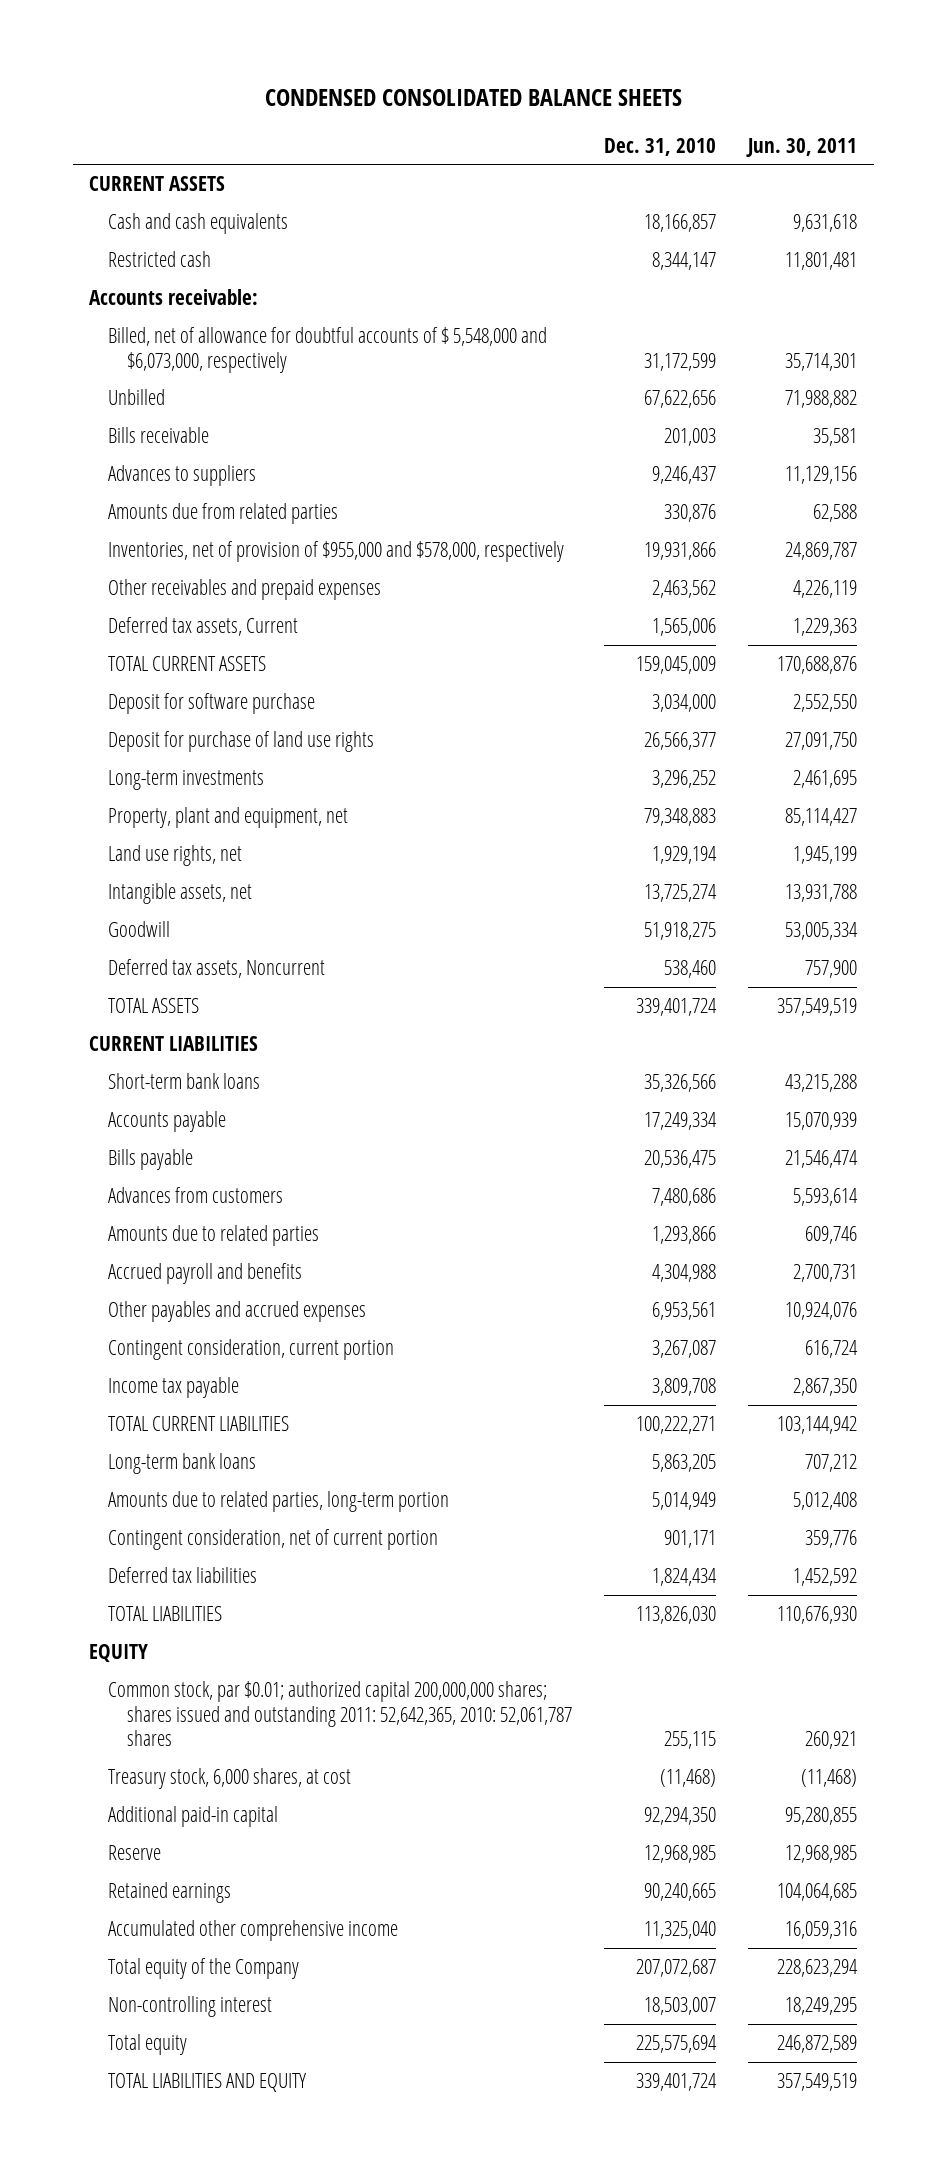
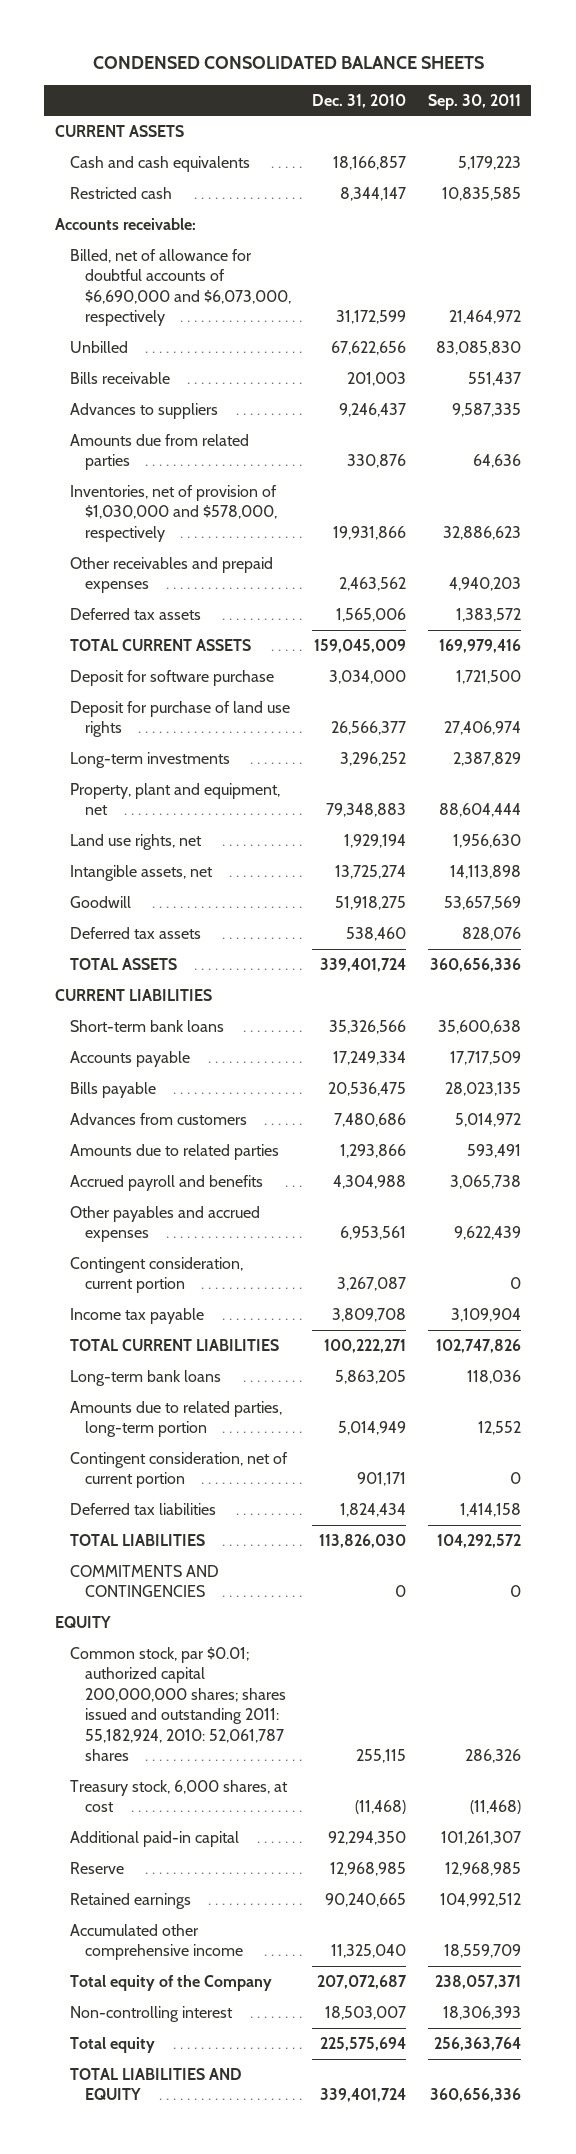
- | Dec. 31, 2010 | Jun. 30, 2011
+ | Dec. 31, 2010 | Sep. 30, 2011
- Billed, net of allowance for doubtful accounts of $ 5,548,000 and $6,073,000, respectively | 31,172,599 | 35,714,301
+ Billed, net of allowance for doubtful accounts of $6,690,000 and $6,073,000, respectively | 31,172,599 | 21,464,972
- Inventories, net of provision of $955,000 and $578,000, respectively | 19,931,866 | 24,869,787
+ Inventories, net of provision of $1,030,000 and $578,000, respectively | 19,931,866 | 32,886,623
- Deferred tax assets, Current | 1,565,006 | 1,229,363
+ Deferred tax assets | 1,565,006 | 1,383,572
- Deferred tax assets, Noncurrent | 538,460 | 757,900
+ Deferred tax assets | 538,460 | 828,076
+ COMMITMENTS AND CONTINGENCIES | 0 | 0
- Common stock, par $0.01; authorized capital 200,000,000 shares; shares issued and outstanding 2011: 52,642,365, 2010: 52,061,787 shares | 255,115 | 260,921
+ Common stock, par $0.01; authorized capital 200,000,000 shares; shares issued and outstanding 2011: 55,182,924, 2010: 52,061,787 shares | 255,115 | 286,326

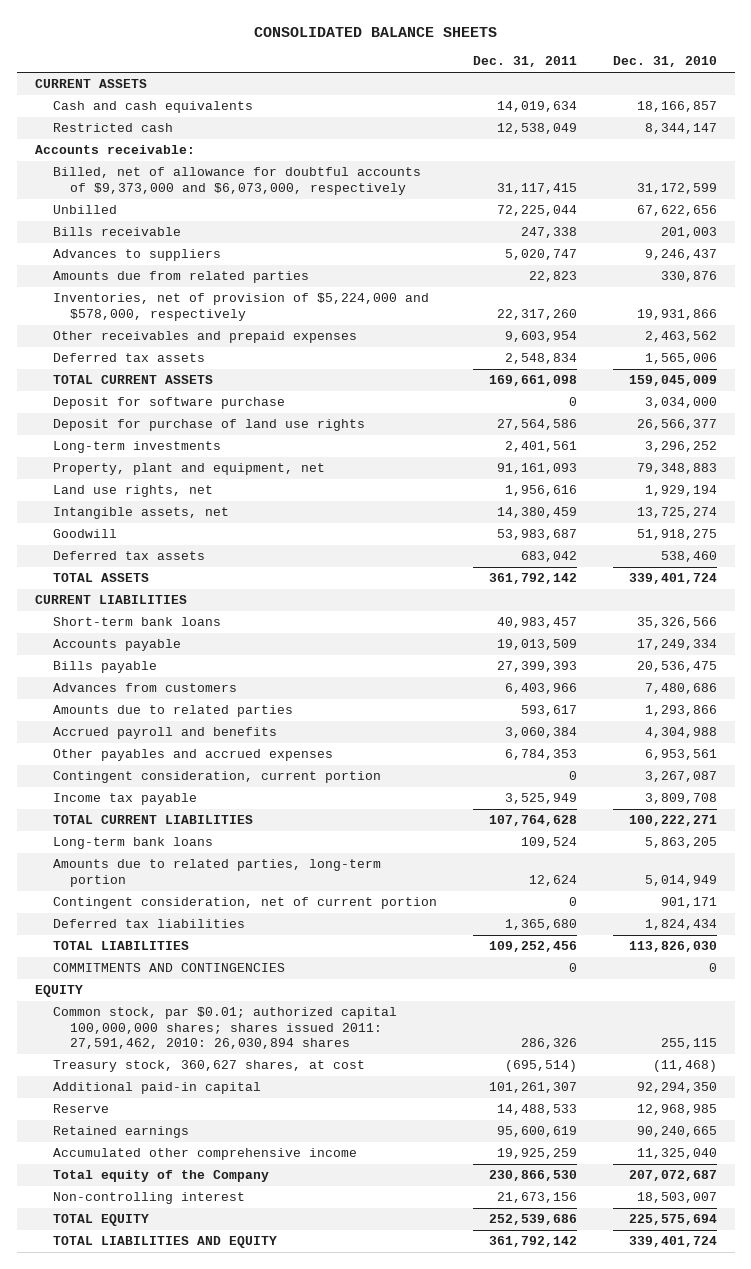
- CONDENSED CONSOLIDATED BALANCE SHEETS
+ CONSOLIDATED BALANCE SHEETS
- | Dec. 31, 2010 | Sep. 30, 2011
+ | Dec. 31, 2011 | Dec. 31, 2010
- Billed, net of allowance for doubtful accounts of $6,690,000 and $6,073,000, respectively | 31,172,599 | 21,464,972
+ Billed, net of allowance for doubtful accounts of $9,373,000 and $6,073,000, respectively | 31,117,415 | 31,172,599
- Inventories, net of provision of $1,030,000 and $578,000, respectively | 19,931,866 | 32,886,623
+ Inventories, net of provision of $5,224,000 and $578,000, respectively | 22,317,260 | 19,931,866
- Common stock, par $0.01; authorized capital 200,000,000 shares; shares issued and outstanding 2011: 55,182,924, 2010: 52,061,787 shares | 255,115 | 286,326
- Treasury stock, 6,000 shares, at cost | (11,468) | (11,468)
+ Common stock, par $0.01; authorized capital 100,000,000 shares; shares issued 2011: 27,591,462, 2010: 26,030,894 shares | 286,326 | 255,115
+ Treasury stock, 360,627 shares, at cost | (695,514) | (11,468)
- Total equity | 225,575,694 | 256,363,764
+ TOTAL EQUITY | 252,539,686 | 225,575,694

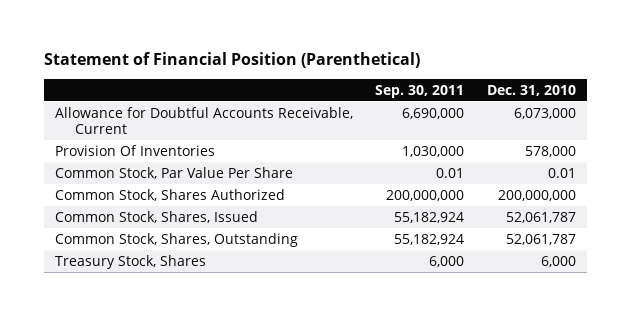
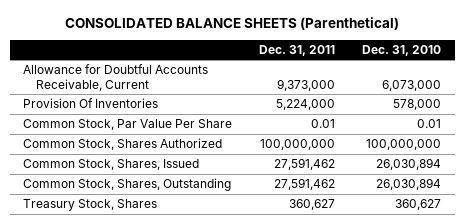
- Statement of Financial Position (Parenthetical)
+ CONSOLIDATED BALANCE SHEETS (Parenthetical)
- | Sep. 30, 2011 | Dec. 31, 2010
+ | Dec. 31, 2011 | Dec. 31, 2010
- Common Stock, Shares Authorized | 200,000,000 | 200,000,000
- Common Stock, Shares, Issued | 55,182,924 | 52,061,787
- Common Stock, Shares, Outstanding | 55,182,924 | 52,061,787
- Treasury Stock, Shares | 6,000 | 6,000
+ Common Stock, Shares Authorized | 100,000,000 | 100,000,000
+ Common Stock, Shares, Issued | 27,591,462 | 26,030,894
+ Common Stock, Shares, Outstanding | 27,591,462 | 26,030,894
+ Treasury Stock, Shares | 360,627 | 360,627

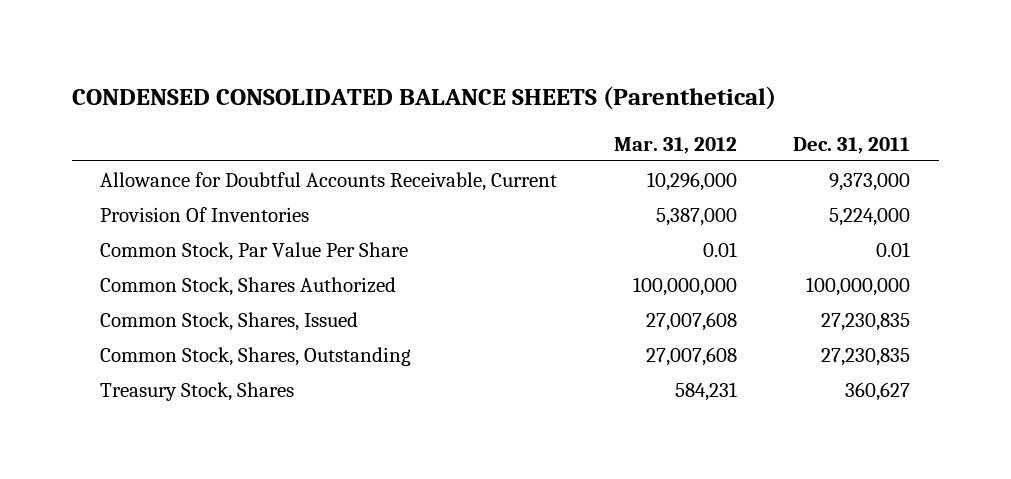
- CONSOLIDATED BALANCE SHEETS (Parenthetical)
+ CONDENSED CONSOLIDATED BALANCE SHEETS (Parenthetical)
- | Dec. 31, 2011 | Dec. 31, 2010
+ | Mar. 31, 2012 | Dec. 31, 2011
- Common Stock, Shares, Issued | 27,591,462 | 26,030,894
- Common Stock, Shares, Outstanding | 27,591,462 | 26,030,894
+ Common Stock, Shares, Issued | 27,007,608 | 27,230,835
+ Common Stock, Shares, Outstanding | 27,007,608 | 27,230,835

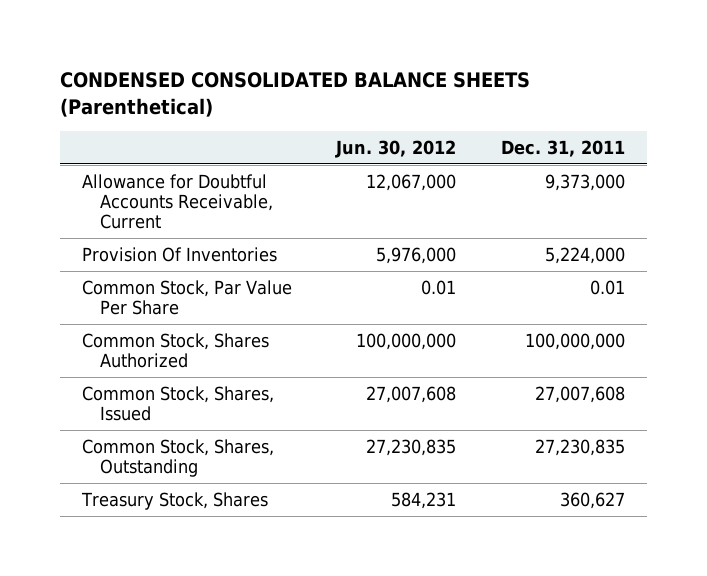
- | Mar. 31, 2012 | Dec. 31, 2011
+ | Jun. 30, 2012 | Dec. 31, 2011
- Common Stock, Shares, Issued | 27,007,608 | 27,230,835
+ Common Stock, Shares, Issued | 27,007,608 | 27,007,608

